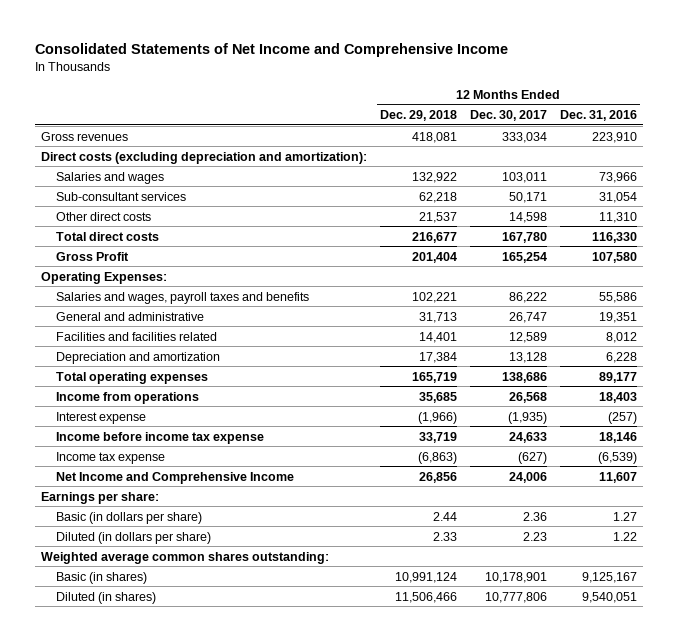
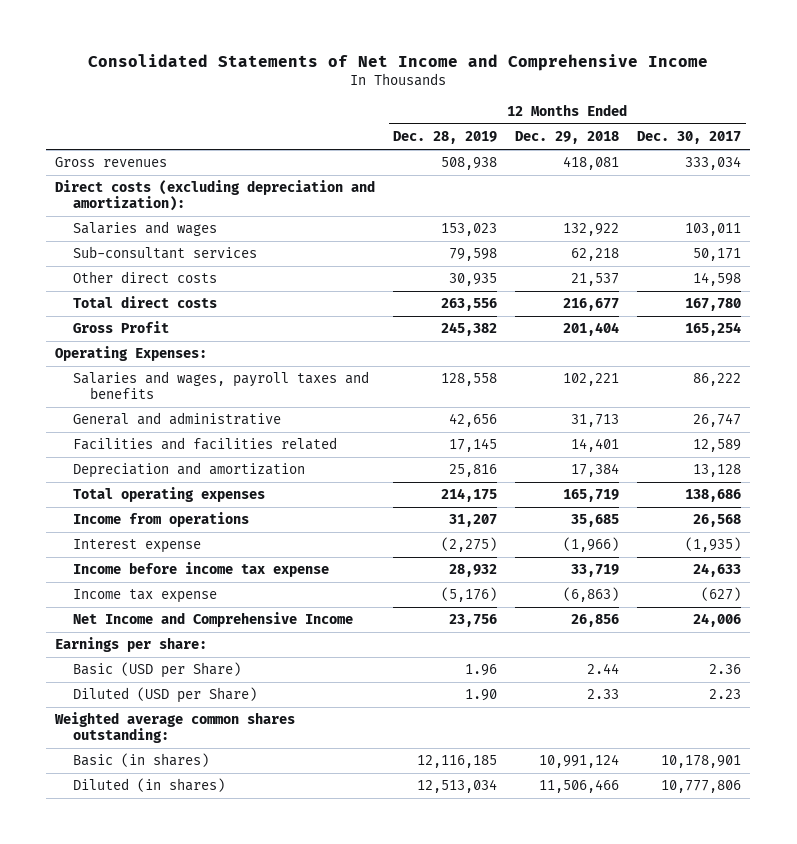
- | 12 Months Ended Dec. 29, 2018 | 12 Months Ended Dec. 30, 2017 | 12 Months Ended Dec. 31, 2016
+ | 12 Months Ended Dec. 28, 2019 | 12 Months Ended Dec. 29, 2018 | 12 Months Ended Dec. 30, 2017
- Basic (in dollars per share) | 2.44 | 2.36 | 1.27
- Diluted (in dollars per share) | 2.33 | 2.23 | 1.22
+ Basic (USD per Share) | 1.96 | 2.44 | 2.36
+ Diluted (USD per Share) | 1.90 | 2.33 | 2.23

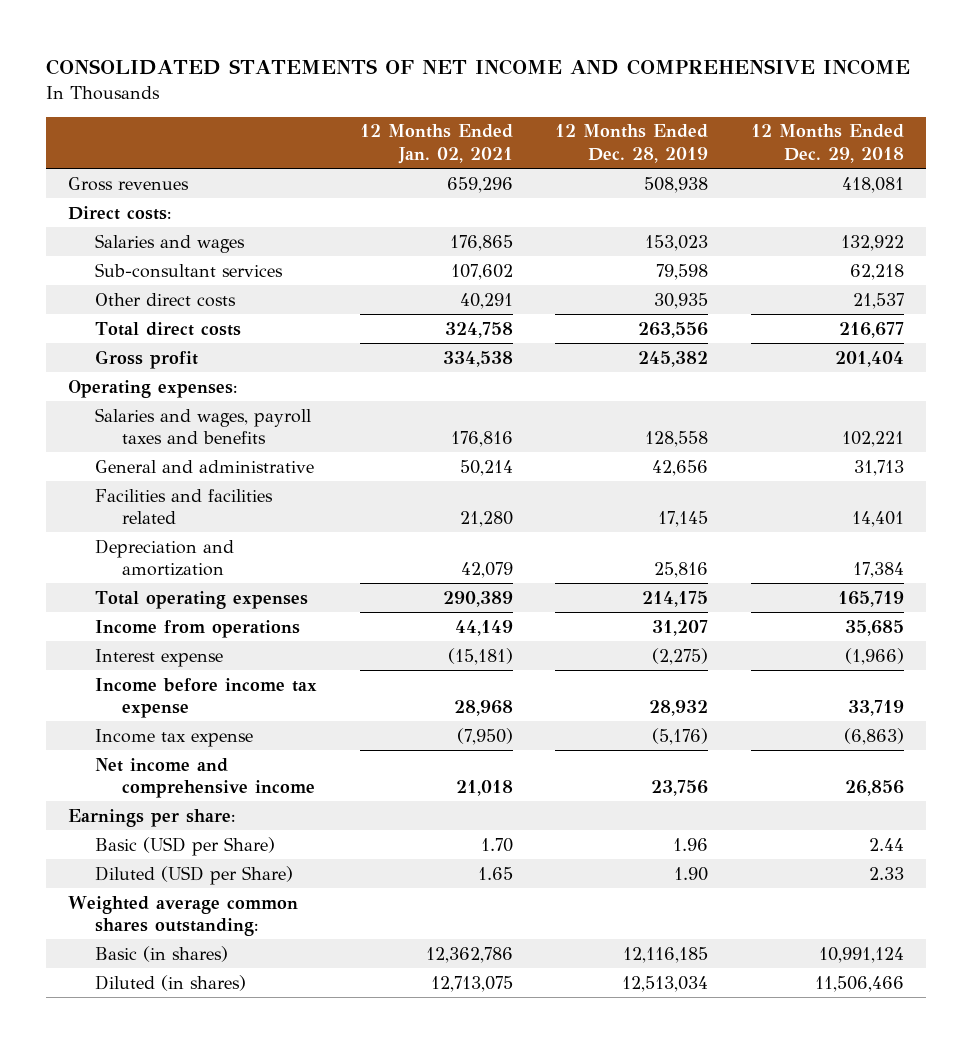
- Consolidated Statements of Net Income and Comprehensive Income
+ CONSOLIDATED STATEMENTS OF NET INCOME AND COMPREHENSIVE INCOME
- | 12 Months Ended Dec. 28, 2019 | 12 Months Ended Dec. 29, 2018 | 12 Months Ended Dec. 30, 2017
+ | 12 Months Ended Jan. 02, 2021 | 12 Months Ended Dec. 28, 2019 | 12 Months Ended Dec. 29, 2018
- Direct costs (excluding depreciation and amortization):
+ Direct costs:
- Gross Profit | 245,382 | 201,404 | 165,254
- Operating Expenses:
+ Gross profit | 334,538 | 245,382 | 201,404
+ Operating expenses:
- Net Income and Comprehensive Income | 23,756 | 26,856 | 24,006
+ Net income and comprehensive income | 21,018 | 23,756 | 26,856

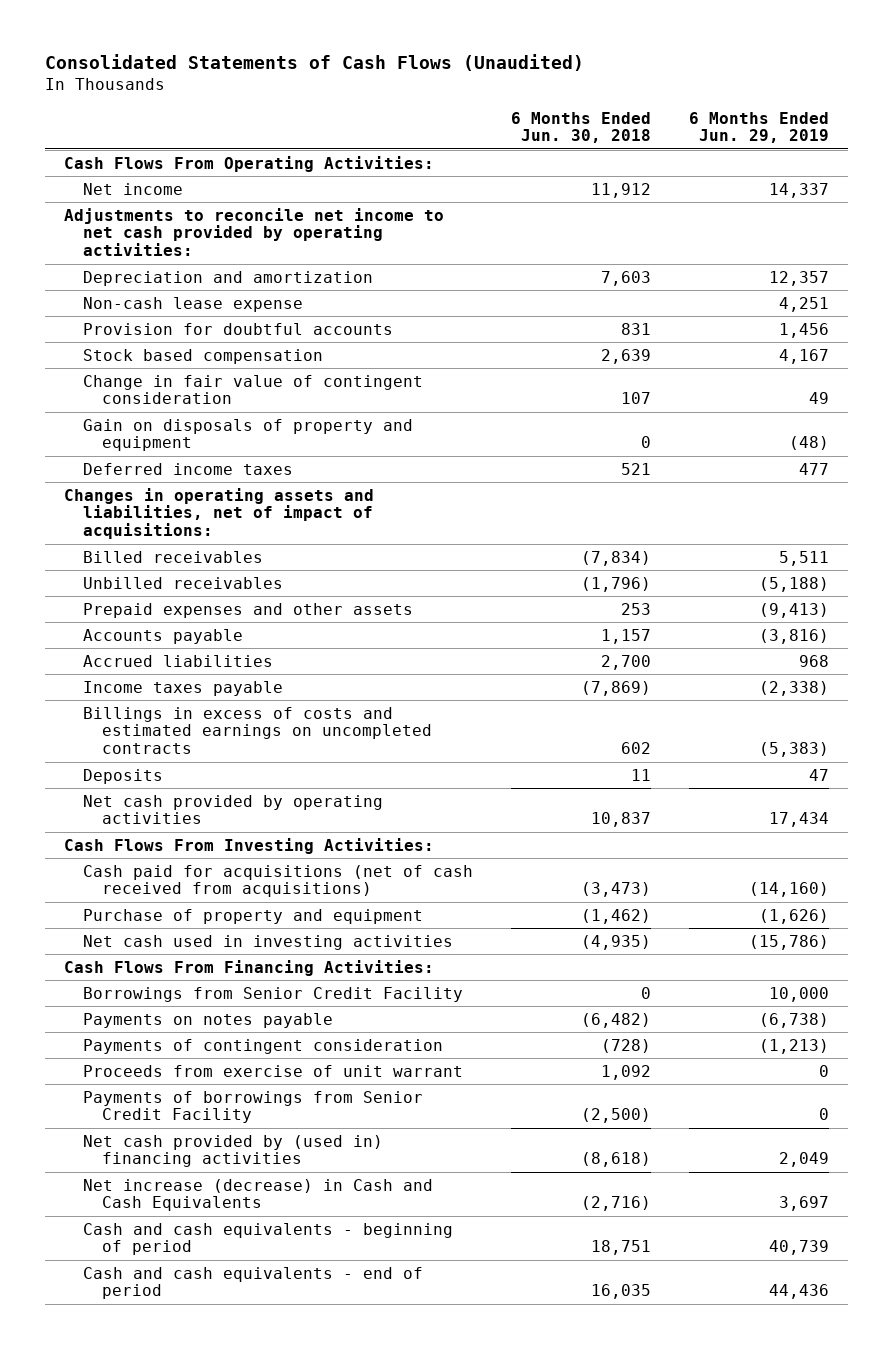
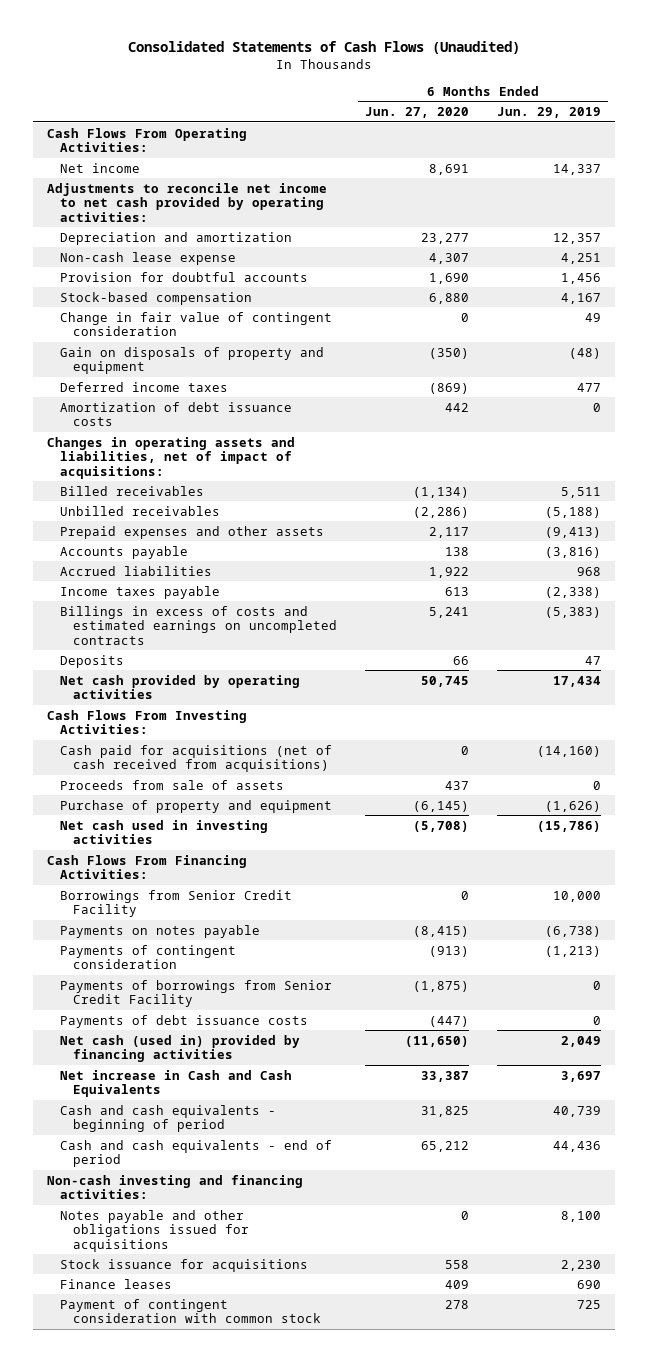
- | 6 Months Ended Jun. 30, 2018 | 6 Months Ended Jun. 29, 2019
+ | 6 Months Ended Jun. 27, 2020 | 6 Months Ended Jun. 29, 2019
- Stock based compensation | 2,639 | 4,167
+ Stock-based compensation | 6,880 | 4,167
+ Amortization of debt issuance costs | 442 | 0
+ Proceeds from sale of assets | 437 | 0
- Proceeds from exercise of unit warrant | 1,092 | 0
- Net cash provided by (used in) financing activities | (8,618) | 2,049
- Net increase (decrease) in Cash and Cash Equivalents | (2,716) | 3,697
+ Payments of debt issuance costs | (447) | 0
+ Net cash (used in) provided by financing activities | (11,650) | 2,049
+ Net increase in Cash and Cash Equivalents | 33,387 | 3,697
+ Non-cash investing and financing activities:
+ Notes payable and other obligations issued for acquisitions | 0 | 8,100
+ Stock issuance for acquisitions | 558 | 2,230
+ Finance leases | 409 | 690
+ Payment of contingent consideration with common stock | 278 | 725

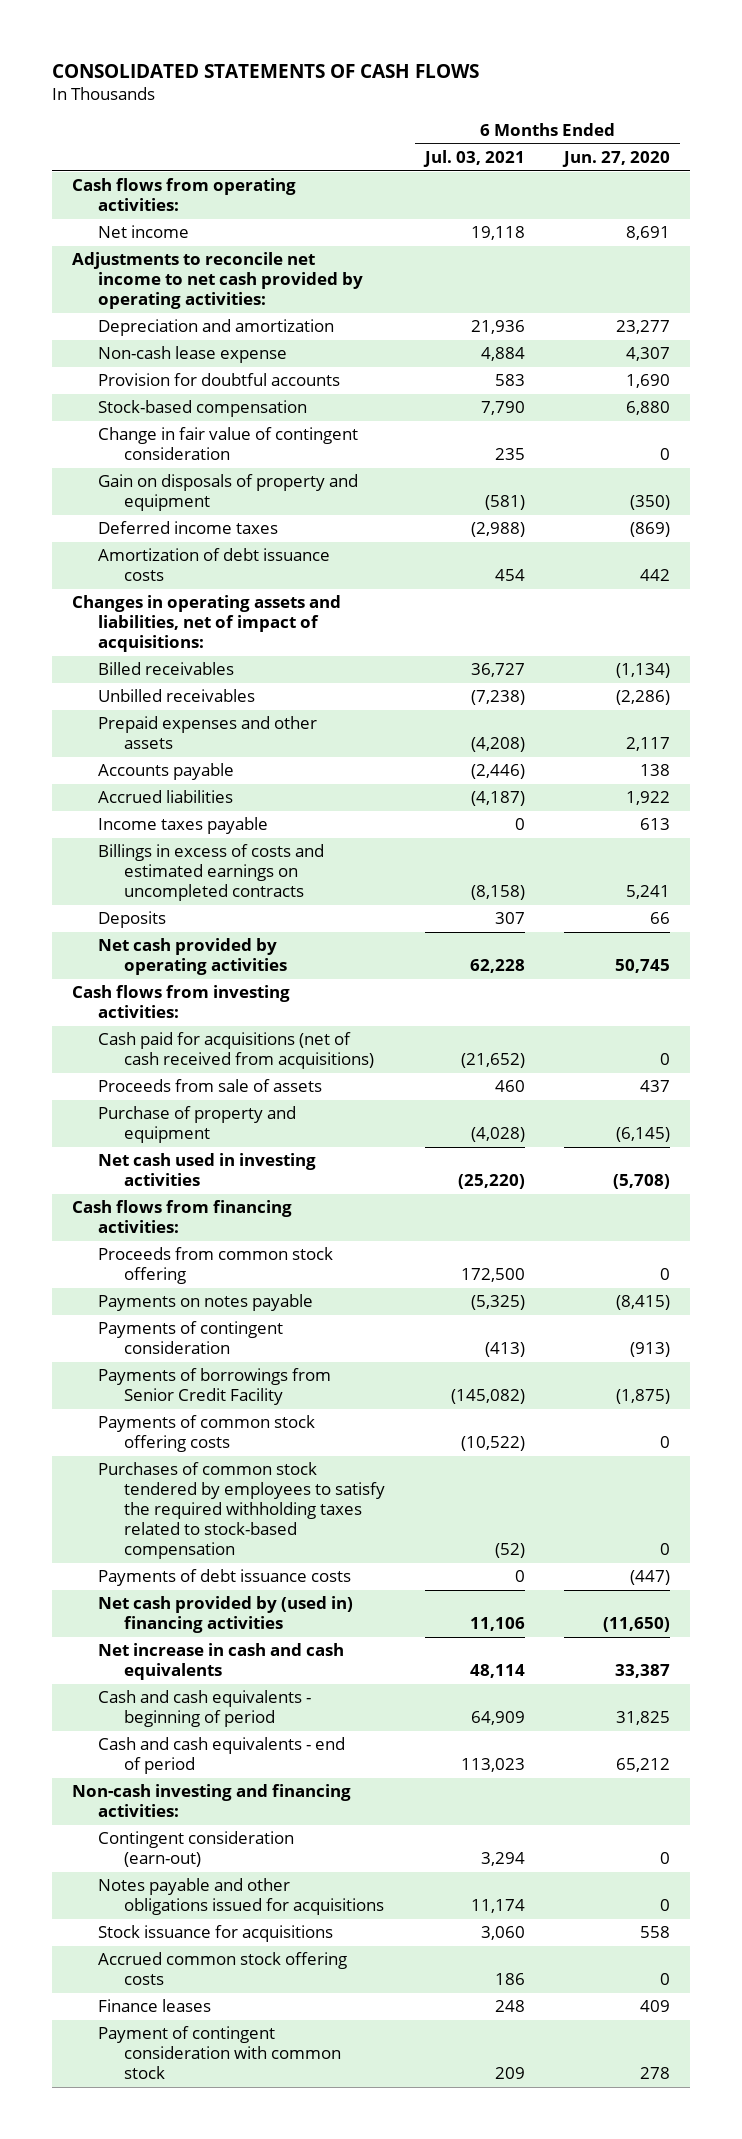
- Consolidated Statements of Cash Flows (Unaudited)
+ CONSOLIDATED STATEMENTS OF CASH FLOWS
- | 6 Months Ended Jun. 27, 2020 | 6 Months Ended Jun. 29, 2019
+ | 6 Months Ended Jul. 03, 2021 | 6 Months Ended Jun. 27, 2020
- Cash Flows From Operating Activities:
+ Cash flows from operating activities:
- Cash Flows From Investing Activities:
+ Cash flows from investing activities:
- Cash Flows From Financing Activities:
- Borrowings from Senior Credit Facility | 0 | 10,000
+ Cash flows from financing activities:
+ Proceeds from common stock offering | 172,500 | 0
+ Payments of common stock offering costs | (10,522) | 0
+ Purchases of common stock tendered by employees to satisfy the required withholding taxes related to stock-based compensation | (52) | 0
- Net cash (used in) provided by financing activities | (11,650) | 2,049
- Net increase in Cash and Cash Equivalents | 33,387 | 3,697
+ Net cash provided by (used in) financing activities | 11,106 | (11,650)
+ Net increase in cash and cash equivalents | 48,114 | 33,387
+ Contingent consideration (earn-out) | 3,294 | 0
+ Accrued common stock offering costs | 186 | 0

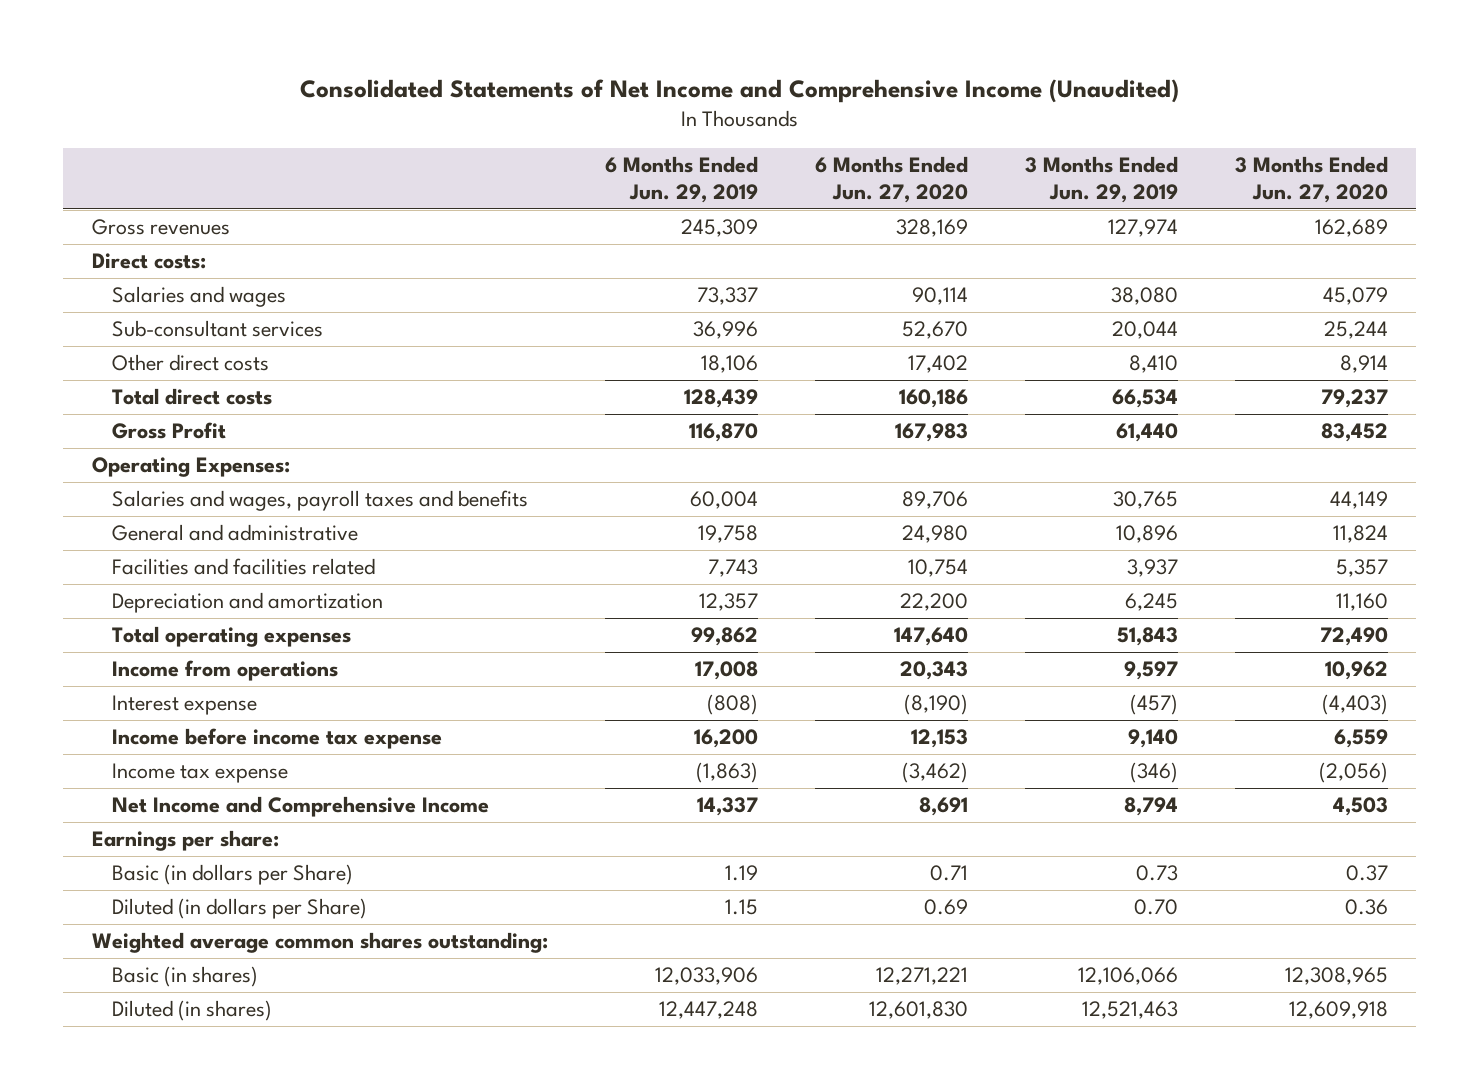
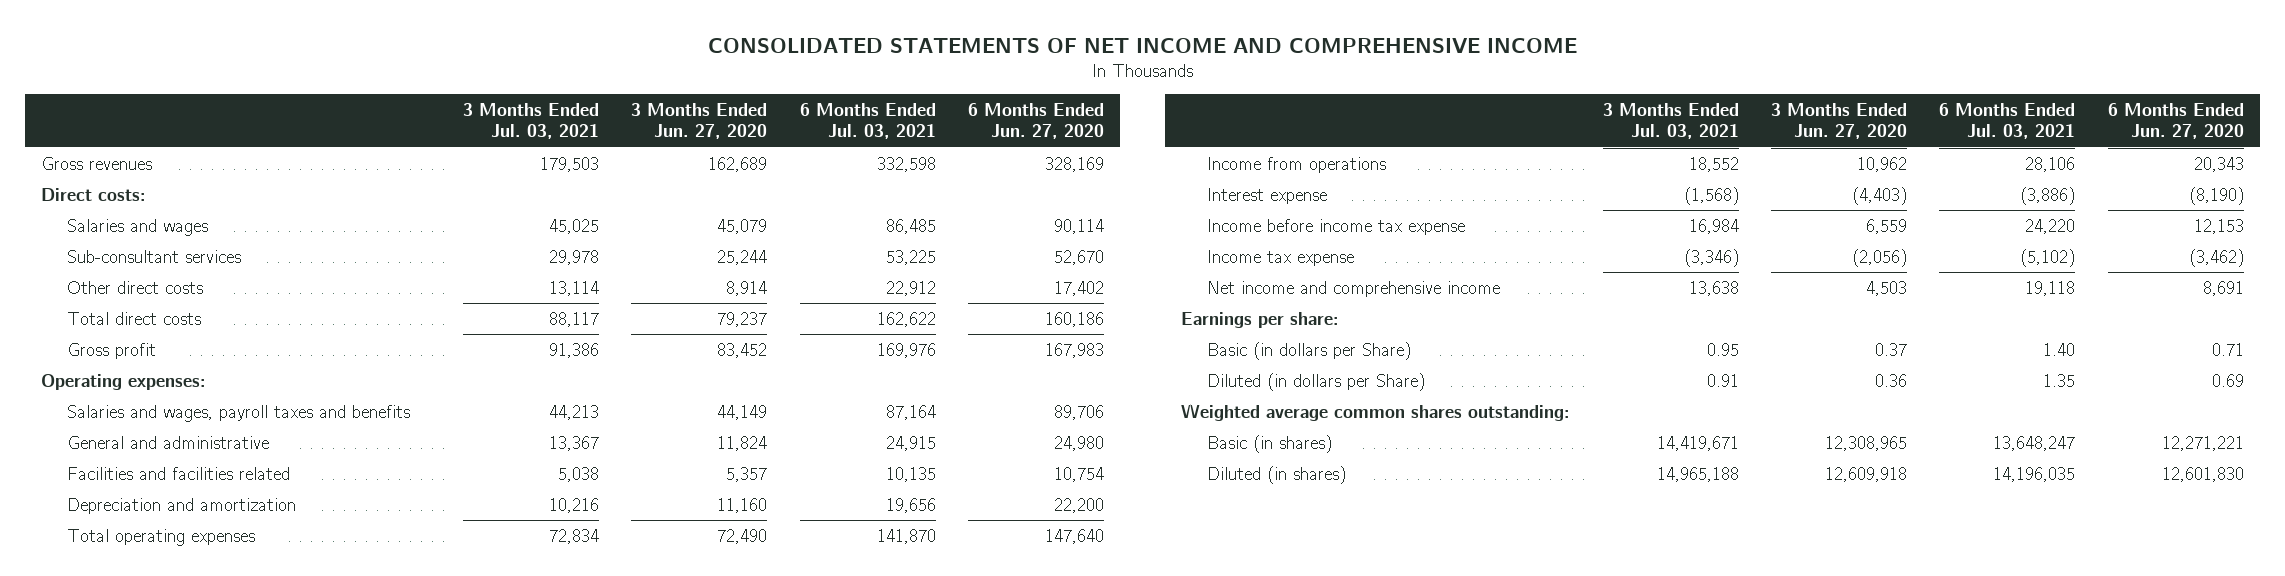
- Consolidated Statements of Net Income and Comprehensive Income (Unaudited)
+ CONSOLIDATED STATEMENTS OF NET INCOME AND COMPREHENSIVE INCOME
- | 6 Months Ended Jun. 29, 2019 | 6 Months Ended Jun. 27, 2020 | 3 Months Ended Jun. 29, 2019 | 3 Months Ended Jun. 27, 2020
+ | 3 Months Ended Jul. 03, 2021 | 3 Months Ended Jun. 27, 2020 | 6 Months Ended Jul. 03, 2021 | 6 Months Ended Jun. 27, 2020
- Gross Profit | 116,870 | 167,983 | 61,440 | 83,452
- Operating Expenses:
+ Gross profit | 91,386 | 83,452 | 169,976 | 167,983
+ Operating expenses:
- Net Income and Comprehensive Income | 14,337 | 8,691 | 8,794 | 4,503
+ Net income and comprehensive income | 13,638 | 4,503 | 19,118 | 8,691

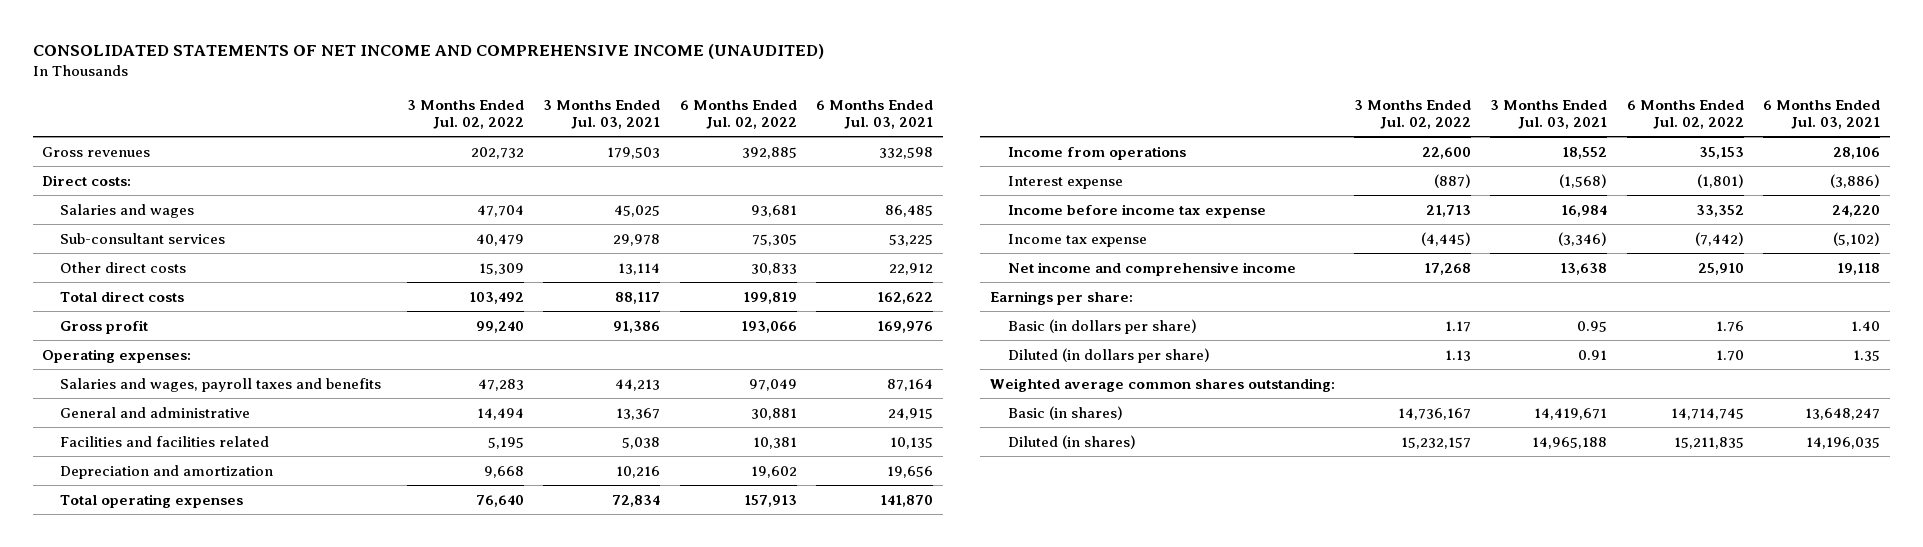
- CONSOLIDATED STATEMENTS OF NET INCOME AND COMPREHENSIVE INCOME
+ CONSOLIDATED STATEMENTS OF NET INCOME AND COMPREHENSIVE INCOME (UNAUDITED)
- | 3 Months Ended Jul. 03, 2021 | 3 Months Ended Jun. 27, 2020 | 6 Months Ended Jul. 03, 2021 | 6 Months Ended Jun. 27, 2020
+ | 3 Months Ended Jul. 02, 2022 | 3 Months Ended Jul. 03, 2021 | 6 Months Ended Jul. 02, 2022 | 6 Months Ended Jul. 03, 2021
- Basic (in dollars per Share) | 0.95 | 0.37 | 1.40 | 0.71
- Diluted (in dollars per Share) | 0.91 | 0.36 | 1.35 | 0.69
+ Basic (in dollars per share) | 1.17 | 0.95 | 1.76 | 1.40
+ Diluted (in dollars per share) | 1.13 | 0.91 | 1.70 | 1.35

